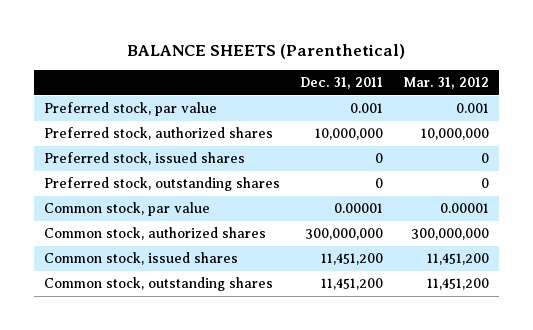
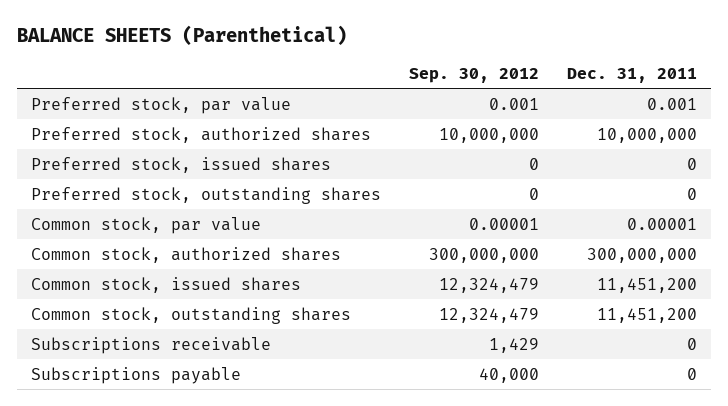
- | Dec. 31, 2011 | Mar. 31, 2012
+ | Sep. 30, 2012 | Dec. 31, 2011
+ Subscriptions receivable | 1,429 | 0
+ Subscriptions payable | 40,000 | 0

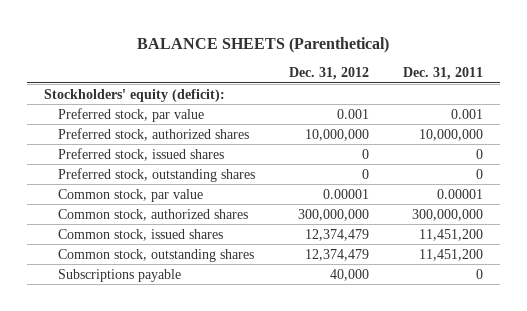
- | Sep. 30, 2012 | Dec. 31, 2011
+ | Dec. 31, 2012 | Dec. 31, 2011
+ Stockholders' equity (deficit):
- Subscriptions receivable | 1,429 | 0

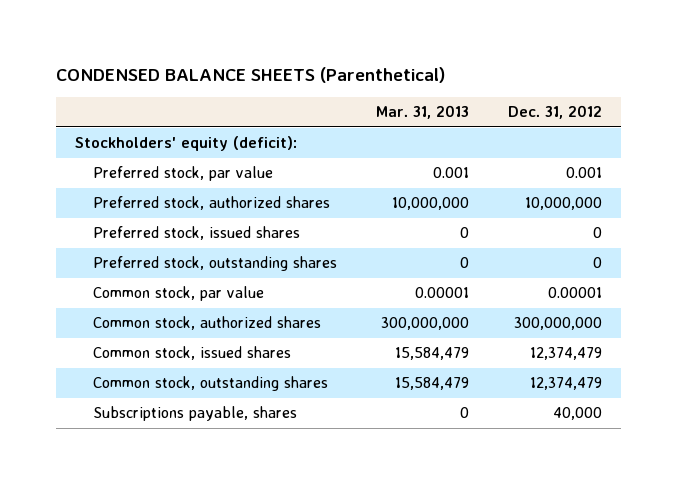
- BALANCE SHEETS (Parenthetical)
+ CONDENSED BALANCE SHEETS (Parenthetical)
- | Dec. 31, 2012 | Dec. 31, 2011
+ | Mar. 31, 2013 | Dec. 31, 2012
- Subscriptions payable | 40,000 | 0
+ Subscriptions payable, shares | 0 | 40,000

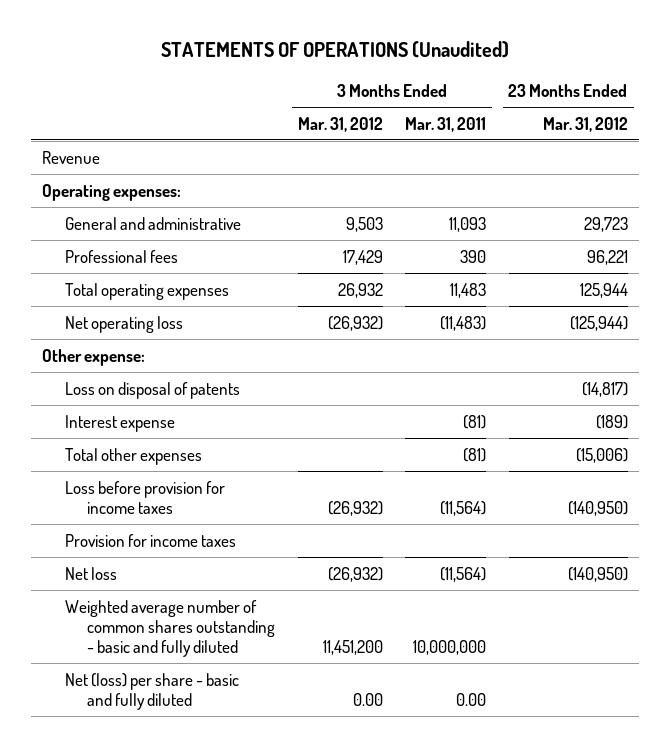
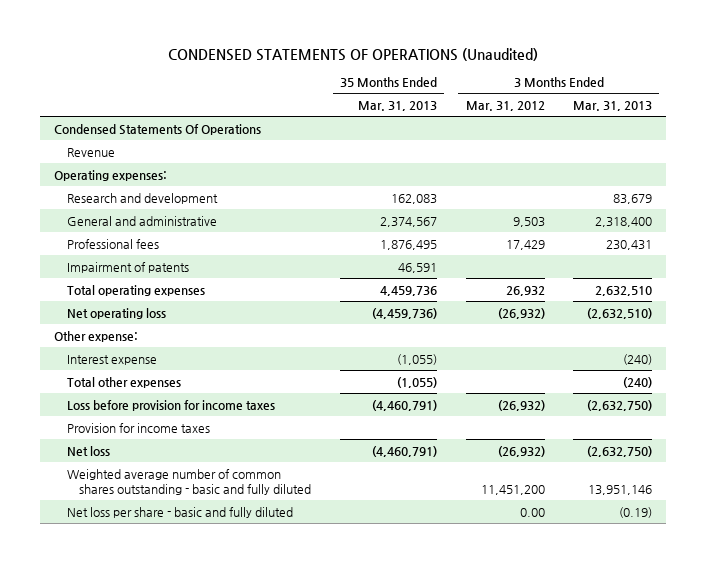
- STATEMENTS OF OPERATIONS (Unaudited)
+ CONDENSED STATEMENTS OF OPERATIONS (Unaudited)
- | 3 Months Ended Mar. 31, 2012 | 3 Months Ended Mar. 31, 2011 | 23 Months Ended Mar. 31, 2012
+ | 35 Months Ended Mar. 31, 2013 | 3 Months Ended Mar. 31, 2012 | 3 Months Ended Mar. 31, 2013
+ Condensed Statements Of Operations
+ Research and development | 162,083 | | 83,679
+ Impairment of patents | 46,591 | |
- Loss on disposal of patents | | | (14,817)
- Net (loss) per share - basic and fully diluted | 0.00 | 0.00 |
+ Net loss per share - basic and fully diluted | | 0.00 | (0.19)

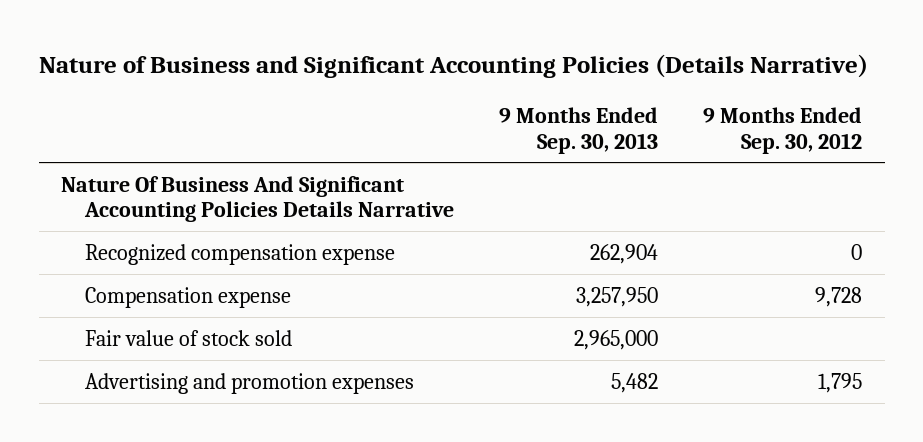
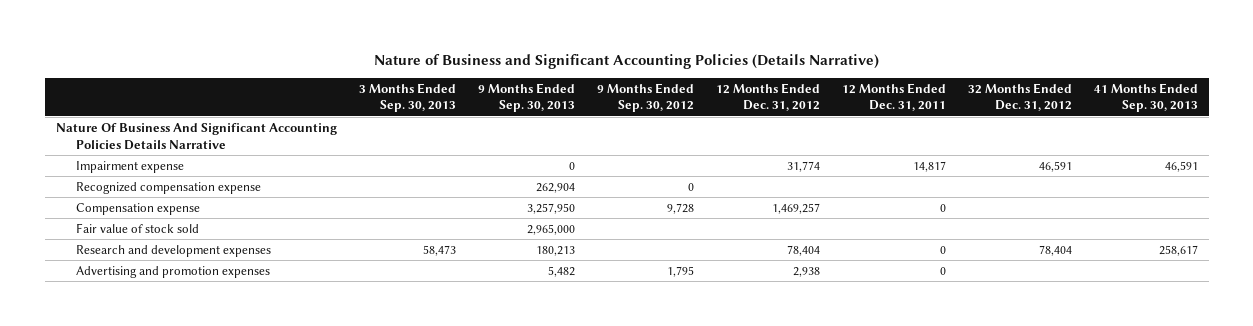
- | 9 Months Ended Sep. 30, 2013 | 9 Months Ended Sep. 30, 2012
+ | 3 Months Ended Sep. 30, 2013 | 9 Months Ended Sep. 30, 2013 | 9 Months Ended Sep. 30, 2012 | 12 Months Ended Dec. 31, 2012 | 12 Months Ended Dec. 31, 2011 | 32 Months Ended Dec. 31, 2012 | 41 Months Ended Sep. 30, 2013
+ Impairment expense | | 0 | | 31,774 | 14,817 | 46,591 | 46,591
+ Research and development expenses | 58,473 | 180,213 | | 78,404 | 0 | 78,404 | 258,617

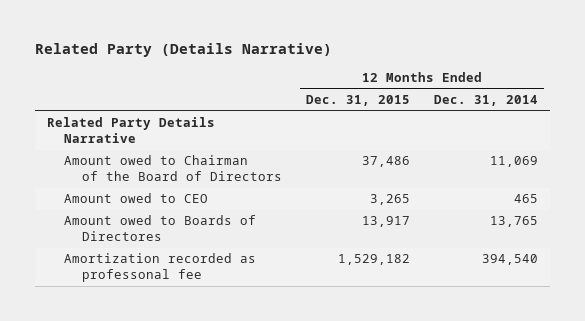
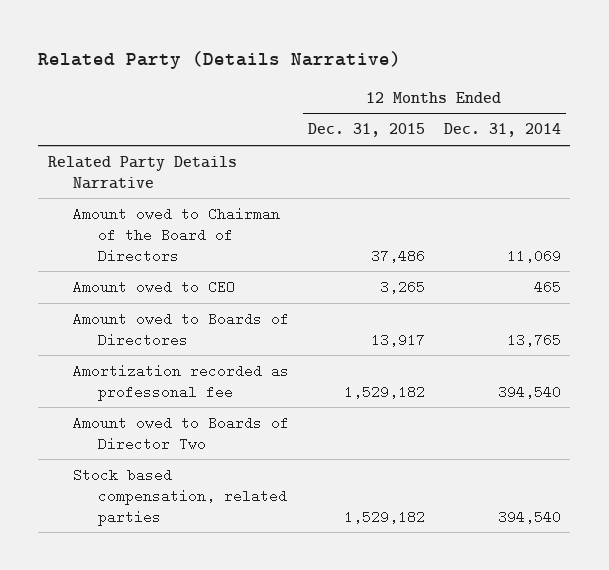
+ Amount owed to Boards of Director Two
+ Stock based compensation, related parties | 1,529,182 | 394,540

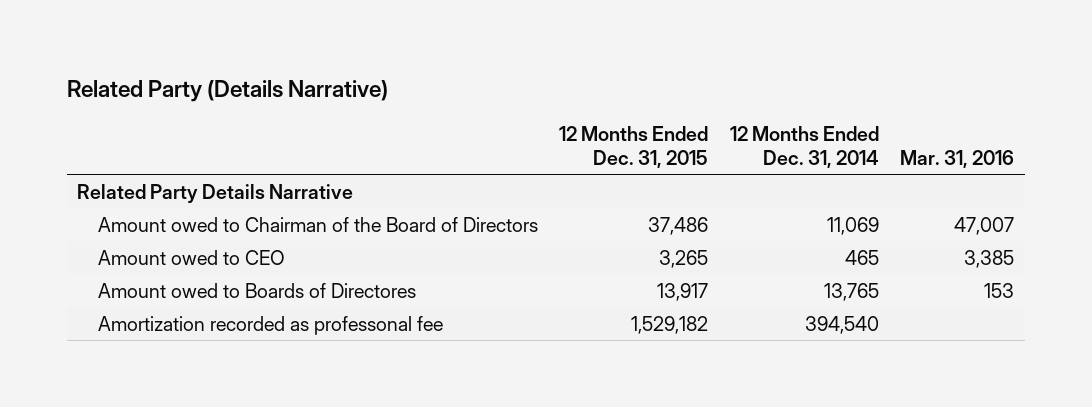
- | 12 Months Ended Dec. 31, 2015 | 12 Months Ended Dec. 31, 2014
+ | 12 Months Ended Dec. 31, 2015 | 12 Months Ended Dec. 31, 2014 | Mar. 31, 2016
- Amount owed to Boards of Director Two
- Stock based compensation, related parties | 1,529,182 | 394,540

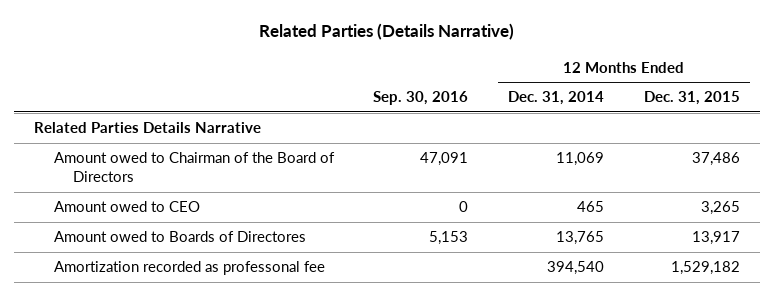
- Related Party (Details Narrative)
+ Related Parties (Details Narrative)
- | 12 Months Ended Dec. 31, 2015 | 12 Months Ended Dec. 31, 2014 | Mar. 31, 2016
+ | Sep. 30, 2016 | 12 Months Ended Dec. 31, 2014 | 12 Months Ended Dec. 31, 2015
- Related Party Details Narrative
+ Related Parties Details Narrative

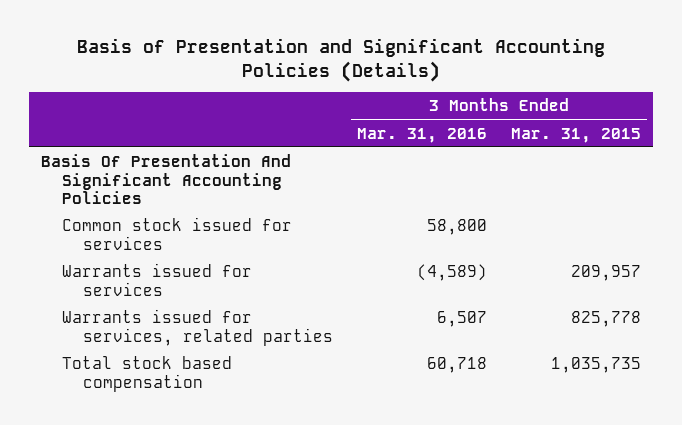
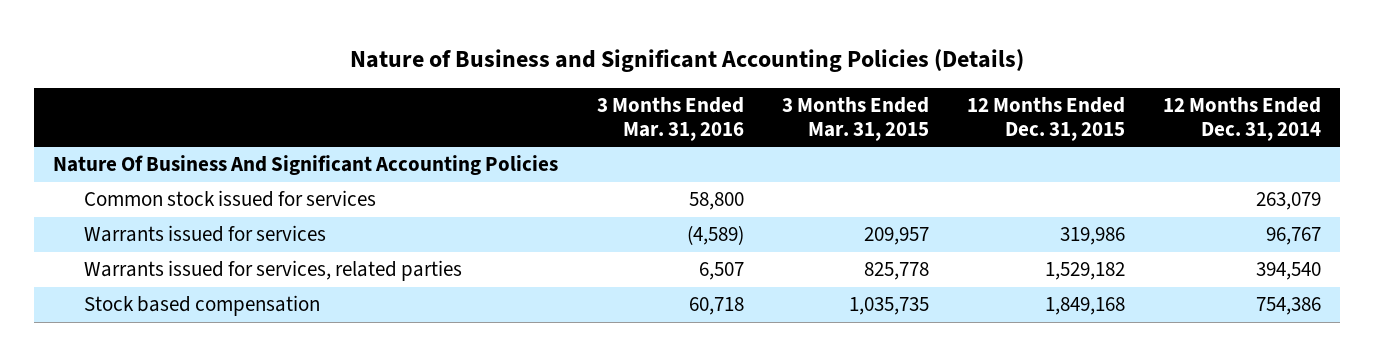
- Basis of Presentation and Significant Accounting Policies (Details)
+ Nature of Business and Significant Accounting Policies (Details)
- | 3 Months Ended Mar. 31, 2016 | 3 Months Ended Mar. 31, 2015
+ | 3 Months Ended Mar. 31, 2016 | 3 Months Ended Mar. 31, 2015 | 12 Months Ended Dec. 31, 2015 | 12 Months Ended Dec. 31, 2014
- Basis Of Presentation And Significant Accounting Policies
+ Nature Of Business And Significant Accounting Policies
- Total stock based compensation | 60,718 | 1,035,735
+ Stock based compensation | 60,718 | 1,035,735 | 1,849,168 | 754,386

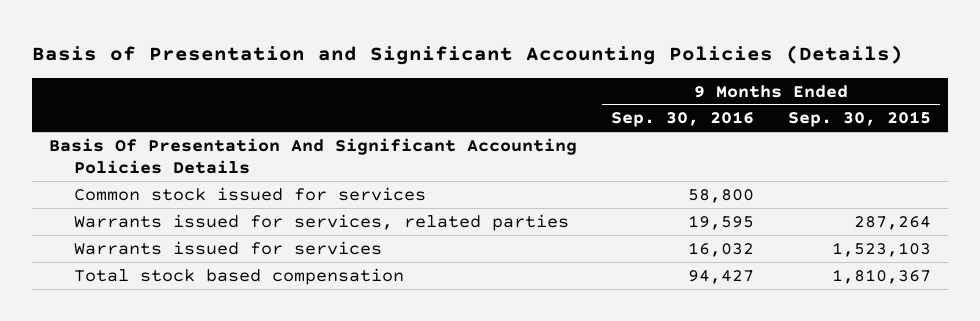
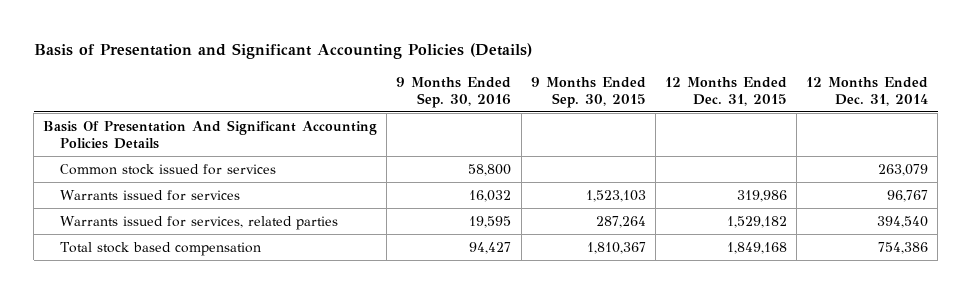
- | 9 Months Ended Sep. 30, 2016 | 9 Months Ended Sep. 30, 2015
+ | 9 Months Ended Sep. 30, 2016 | 9 Months Ended Sep. 30, 2015 | 12 Months Ended Dec. 31, 2015 | 12 Months Ended Dec. 31, 2014
moved down: Warrants issued for services, related parties | 19,595 | 287,264 | 1,529,182 | 394,540

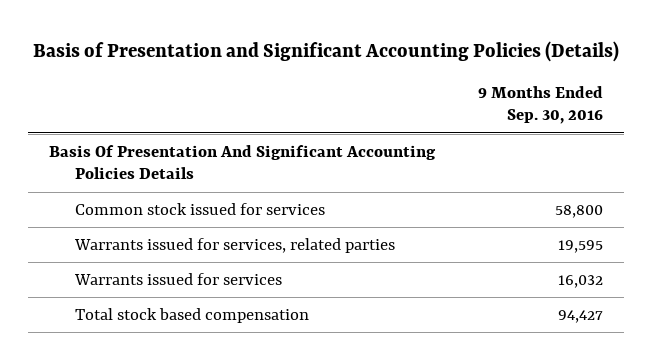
- | 9 Months Ended Sep. 30, 2016 | 9 Months Ended Sep. 30, 2015 | 12 Months Ended Dec. 31, 2015 | 12 Months Ended Dec. 31, 2014
+ | 9 Months Ended Sep. 30, 2016
moved down: Warrants issued for services | 16,032

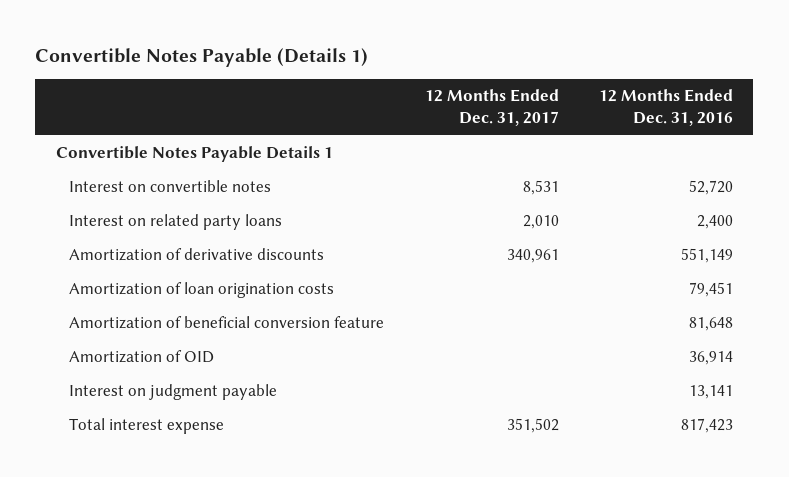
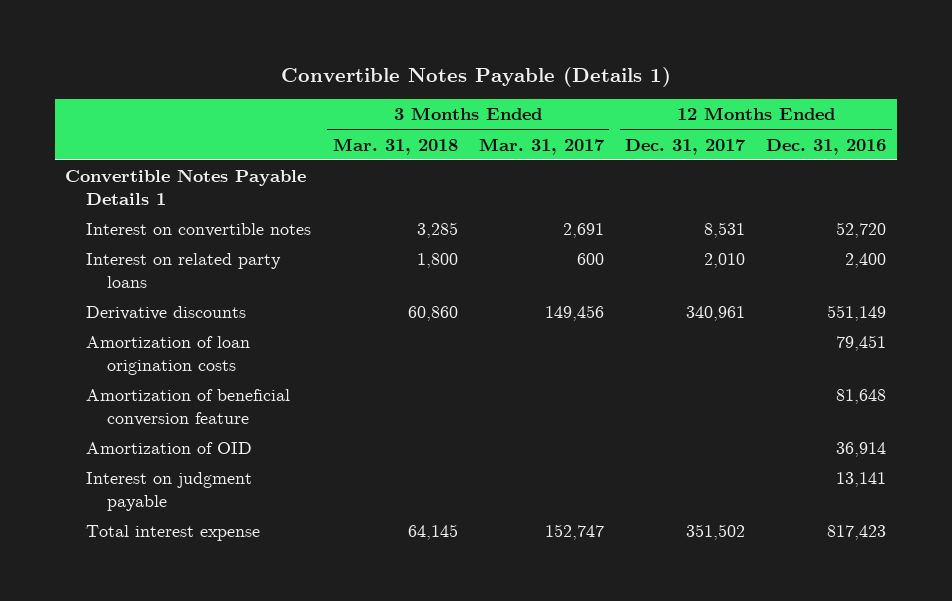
- | 12 Months Ended Dec. 31, 2017 | 12 Months Ended Dec. 31, 2016
+ | 3 Months Ended Mar. 31, 2018 | 3 Months Ended Mar. 31, 2017 | 12 Months Ended Dec. 31, 2017 | 12 Months Ended Dec. 31, 2016
- Amortization of derivative discounts | 340,961 | 551,149
+ Derivative discounts | 60,860 | 149,456 | 340,961 | 551,149

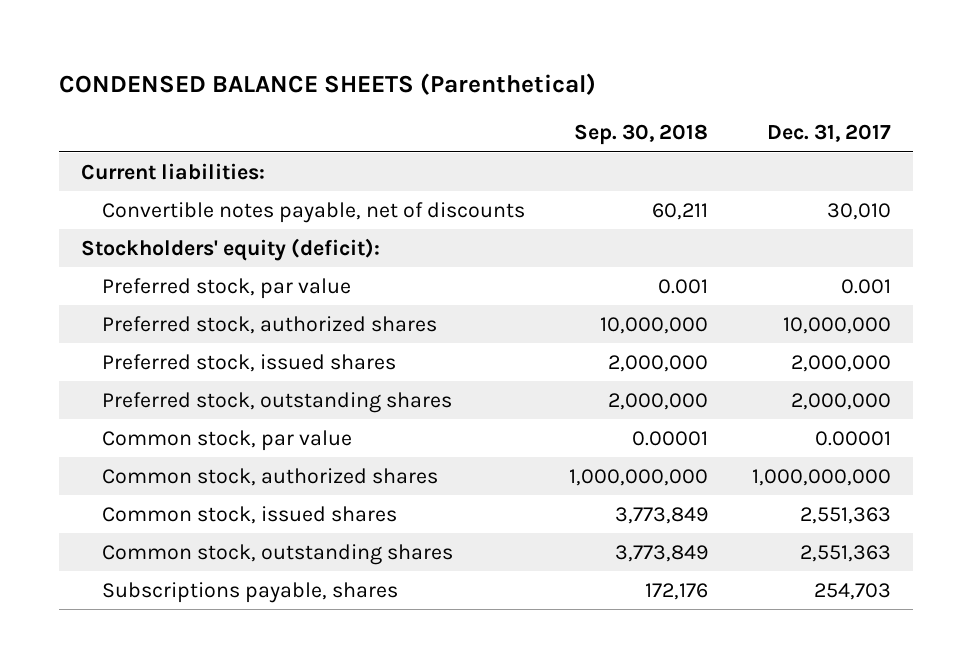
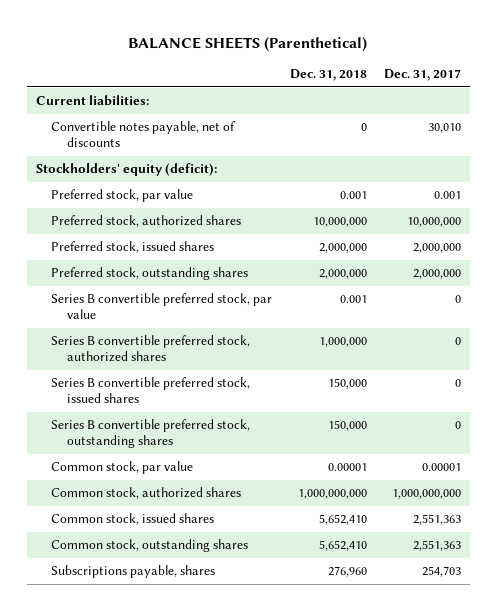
- CONDENSED BALANCE SHEETS (Parenthetical)
+ BALANCE SHEETS (Parenthetical)
- | Sep. 30, 2018 | Dec. 31, 2017
+ | Dec. 31, 2018 | Dec. 31, 2017
+ Series B convertible preferred stock, par value | 0.001 | 0
+ Series B convertible preferred stock, authorized shares | 1,000,000 | 0
+ Series B convertible preferred stock, issued shares | 150,000 | 0
+ Series B convertible preferred stock, outstanding shares | 150,000 | 0

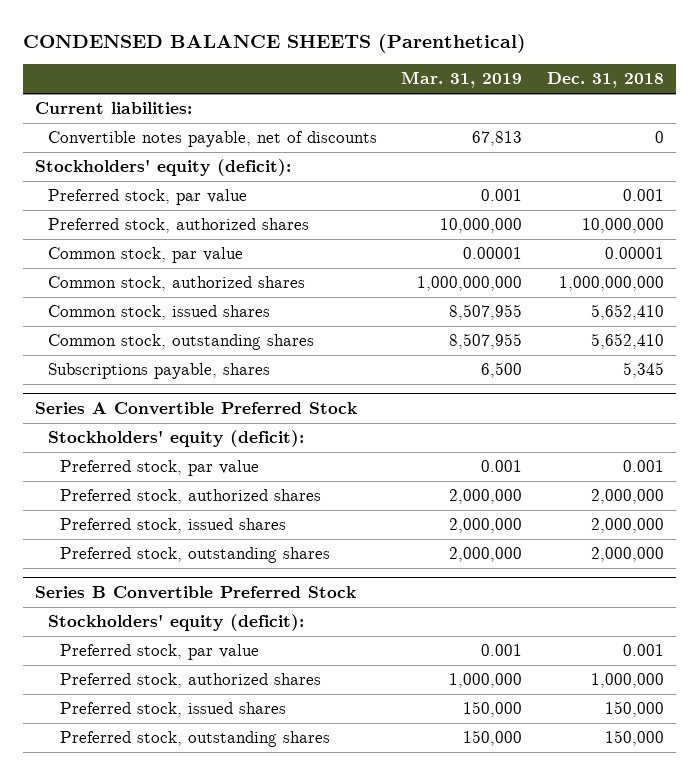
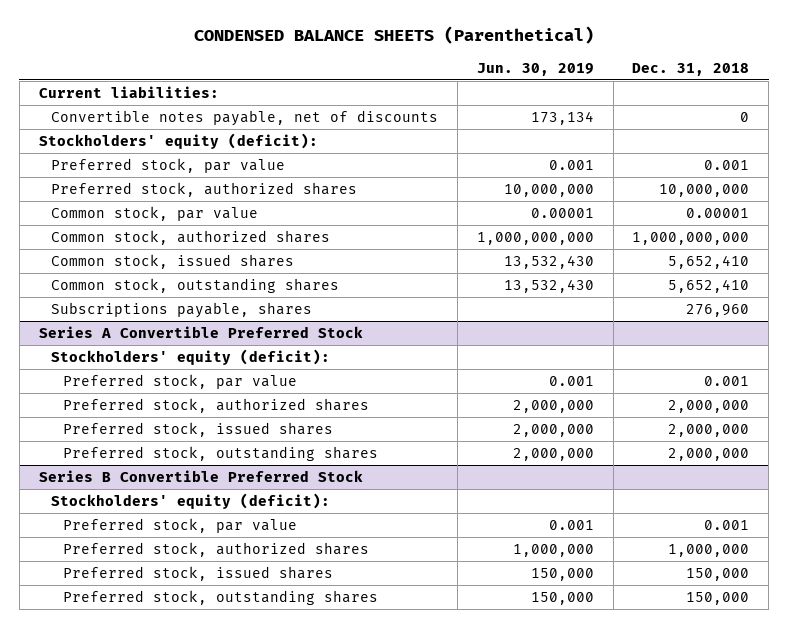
- | Mar. 31, 2019 | Dec. 31, 2018
+ | Jun. 30, 2019 | Dec. 31, 2018
- Subscriptions payable, shares | 6,500 | 5,345
+ Subscriptions payable, shares | | 276,960

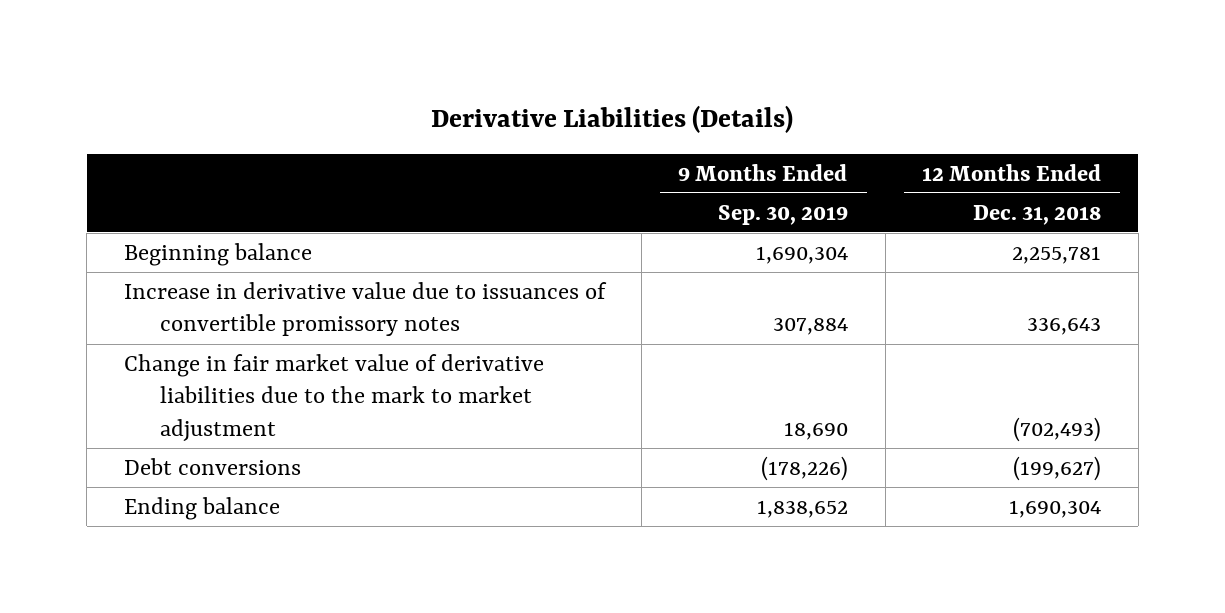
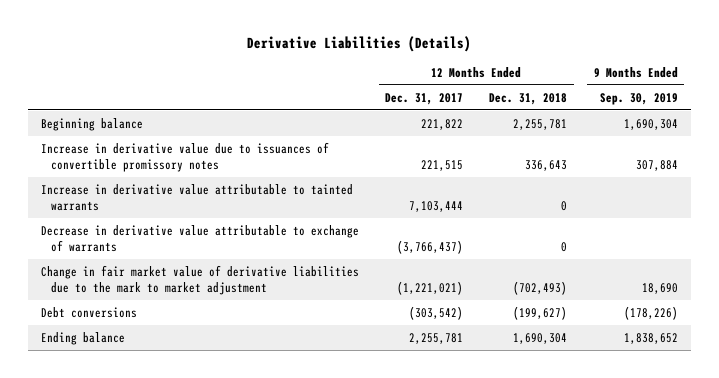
- | 9 Months Ended Sep. 30, 2019 | 12 Months Ended Dec. 31, 2018
+ | 12 Months Ended Dec. 31, 2017 | 12 Months Ended Dec. 31, 2018 | 9 Months Ended Sep. 30, 2019
+ Increase in derivative value attributable to tainted warrants | 7,103,444 | 0 |
+ Decrease in derivative value attributable to exchange of warrants | (3,766,437) | 0 |

